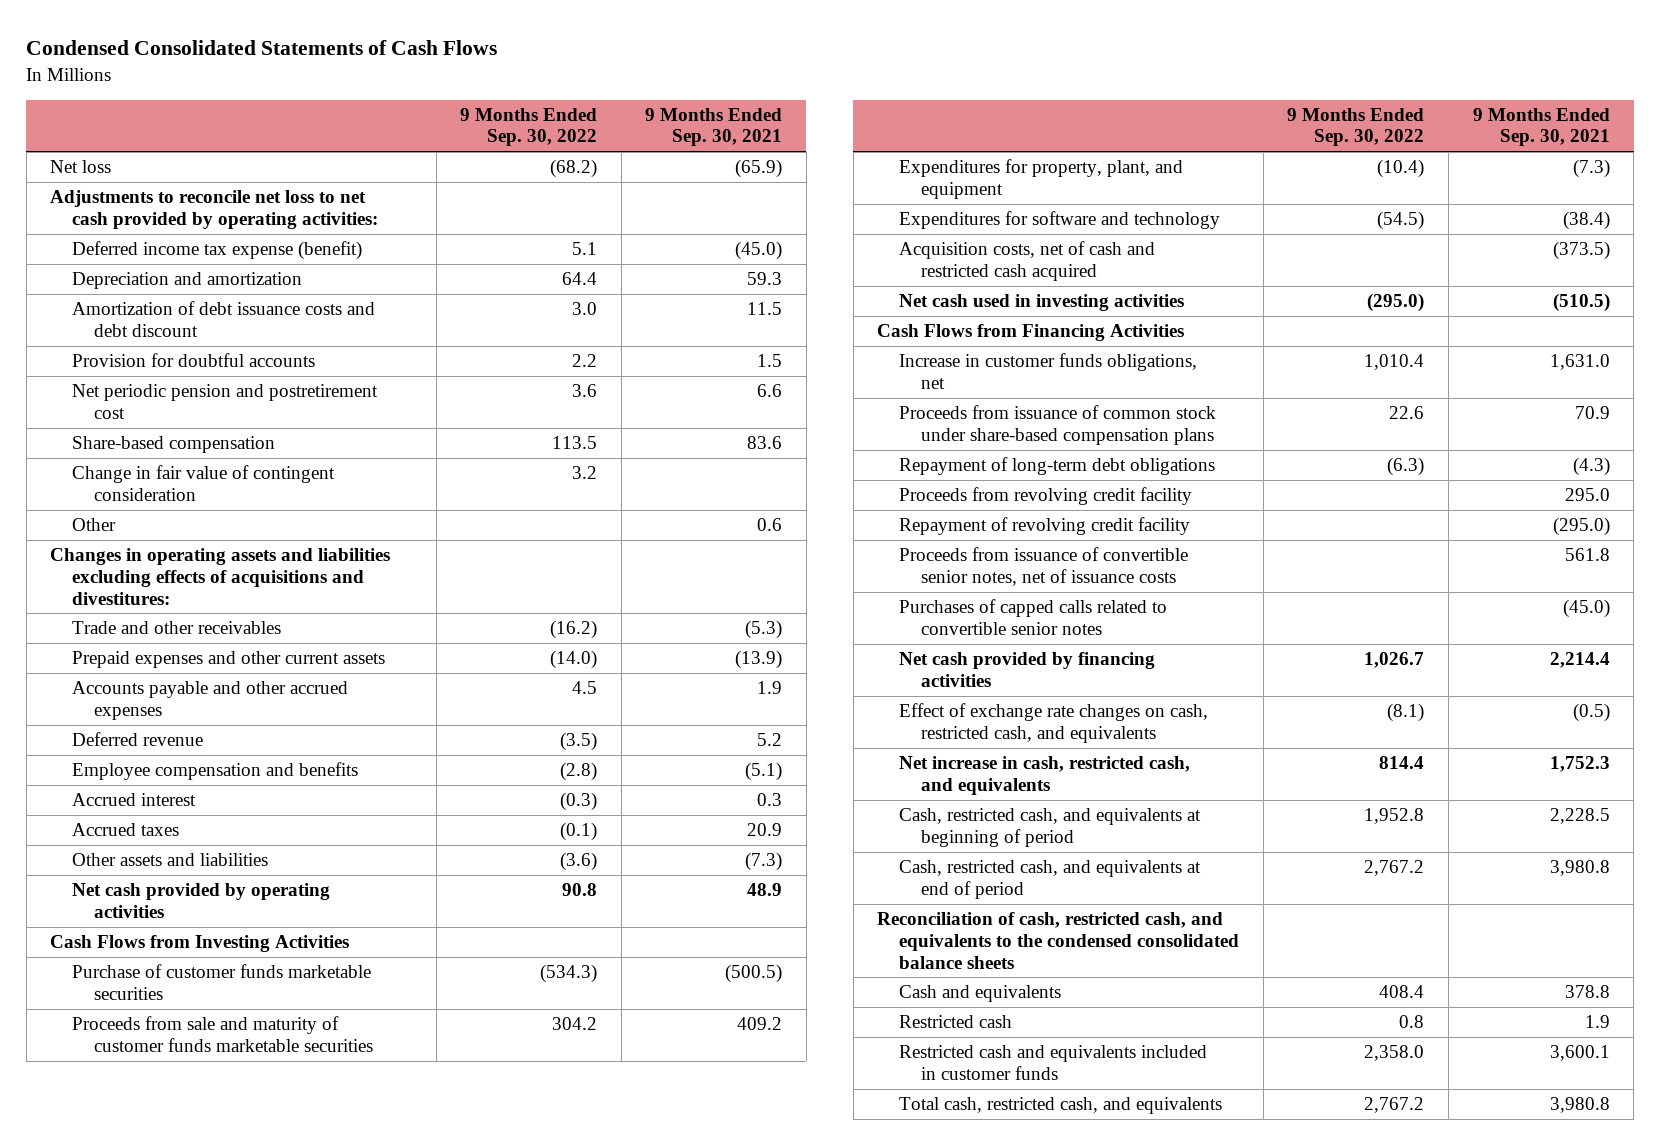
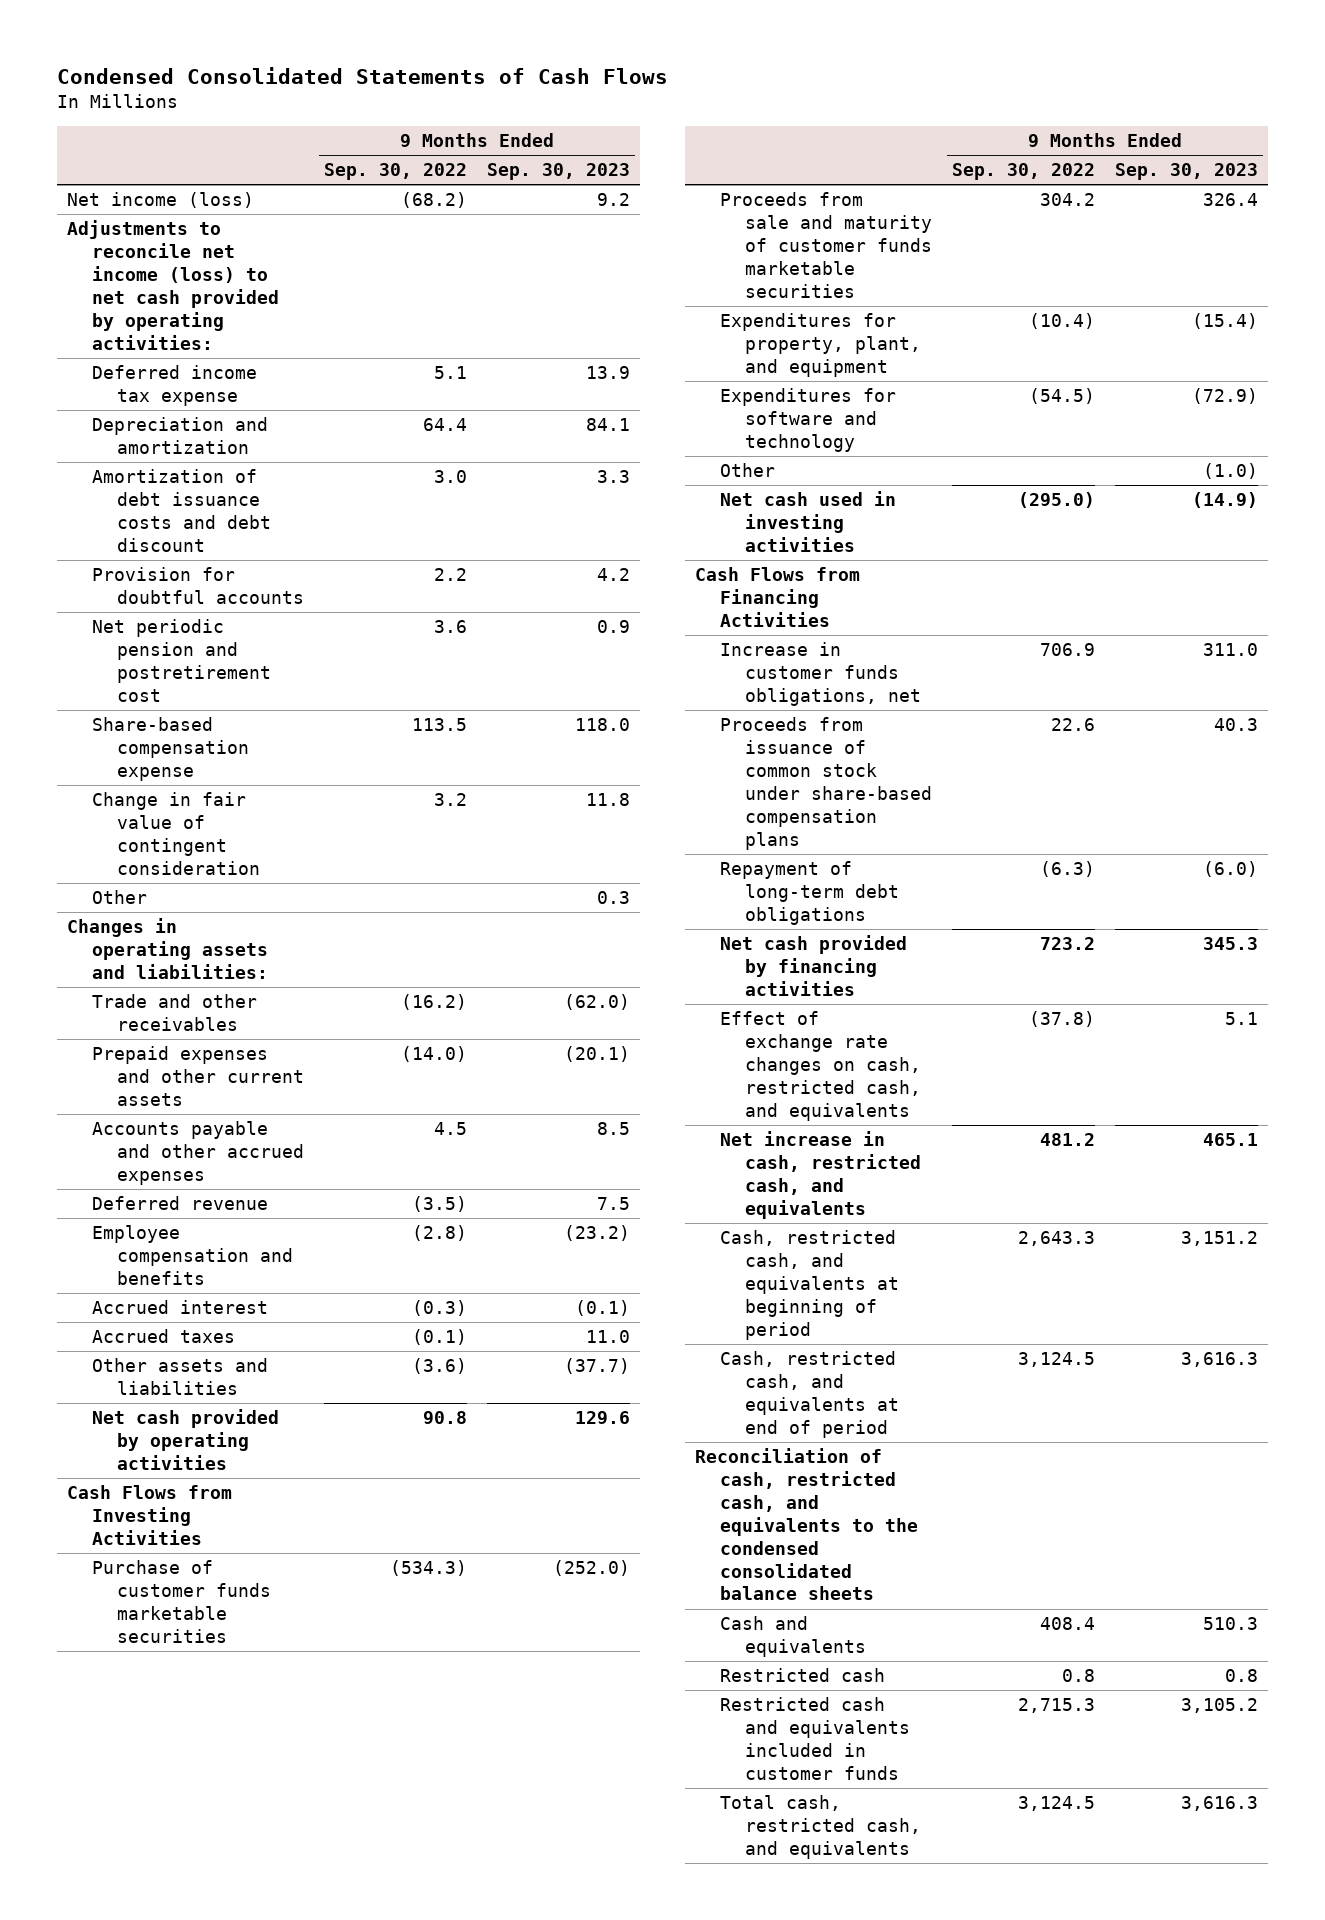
- | 9 Months Ended Sep. 30, 2022 | 9 Months Ended Sep. 30, 2021
+ | 9 Months Ended Sep. 30, 2022 | 9 Months Ended Sep. 30, 2023
- Net loss | (68.2) | (65.9)
- Adjustments to reconcile net loss to net cash provided by operating activities:
- Deferred income tax expense (benefit) | 5.1 | (45.0)
+ Net income (loss) | (68.2) | 9.2
+ Adjustments to reconcile net income (loss) to net cash provided by operating activities:
+ Deferred income tax expense | 5.1 | 13.9
- Share-based compensation | 113.5 | 83.6
+ Share-based compensation expense | 113.5 | 118.0
- Changes in operating assets and liabilities excluding effects of acquisitions and divestitures:
+ Changes in operating assets and liabilities:
- Acquisition costs, net of cash and restricted cash acquired | | (373.5)
+ Other | | (1.0)
- Increase in customer funds obligations, net | 1,010.4 | 1,631.0
+ Increase in customer funds obligations, net | 706.9 | 311.0
- Proceeds from revolving credit facility | | 295.0
- Repayment of revolving credit facility | | (295.0)
- Proceeds from issuance of convertible senior notes, net of issuance costs | | 561.8
- Purchases of capped calls related to convertible senior notes | | (45.0)
- Net cash provided by financing activities | 1,026.7 | 2,214.4
- Effect of exchange rate changes on cash, restricted cash, and equivalents | (8.1) | (0.5)
- Net increase in cash, restricted cash, and equivalents | 814.4 | 1,752.3
- Cash, restricted cash, and equivalents at beginning of period | 1,952.8 | 2,228.5
- Cash, restricted cash, and equivalents at end of period | 2,767.2 | 3,980.8
+ Net cash provided by financing activities | 723.2 | 345.3
+ Effect of exchange rate changes on cash, restricted cash, and equivalents | (37.8) | 5.1
+ Net increase in cash, restricted cash, and equivalents | 481.2 | 465.1
+ Cash, restricted cash, and equivalents at beginning of period | 2,643.3 | 3,151.2
+ Cash, restricted cash, and equivalents at end of period | 3,124.5 | 3,616.3
- Restricted cash and equivalents included in customer funds | 2,358.0 | 3,600.1
- Total cash, restricted cash, and equivalents | 2,767.2 | 3,980.8
+ Restricted cash and equivalents included in customer funds | 2,715.3 | 3,105.2
+ Total cash, restricted cash, and equivalents | 3,124.5 | 3,616.3

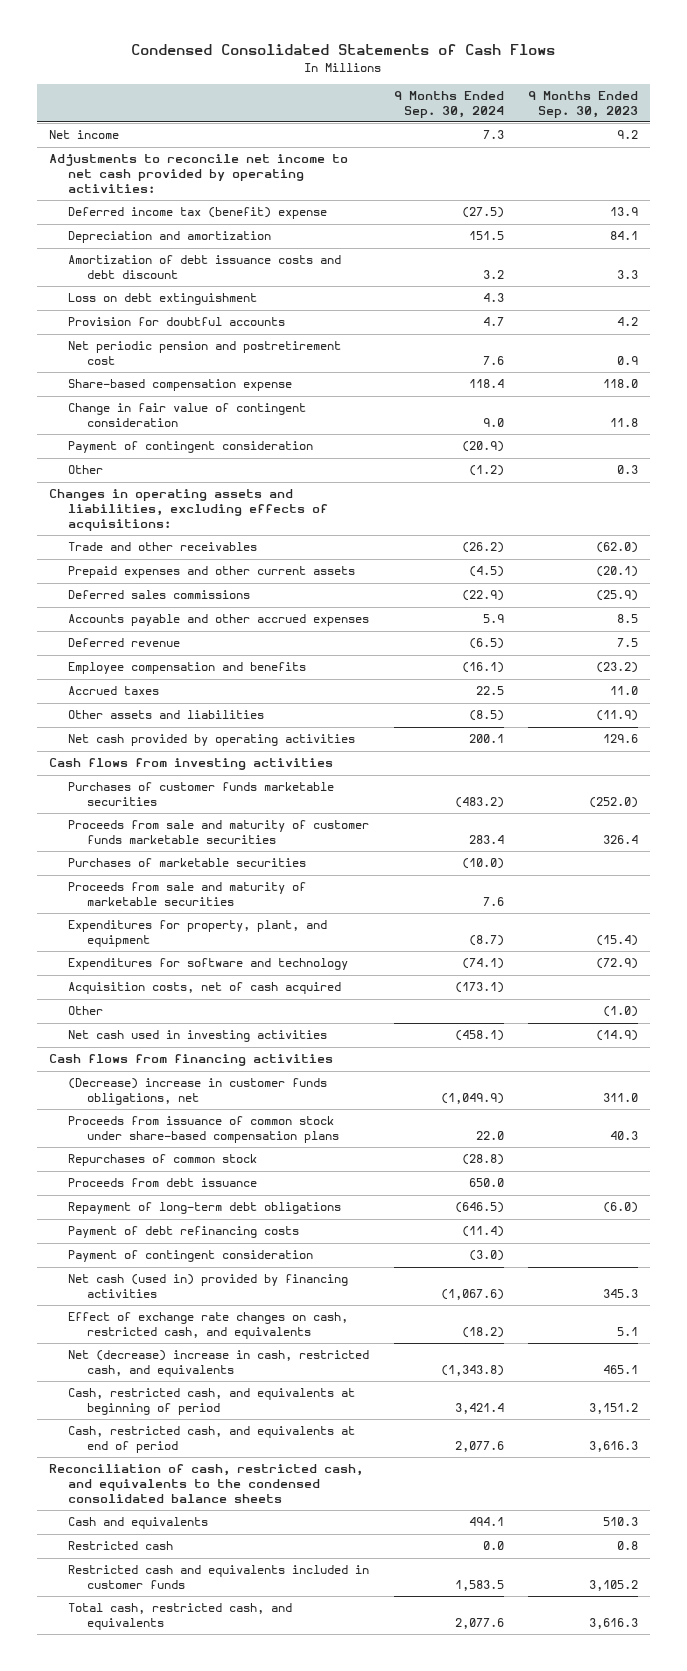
- | 9 Months Ended Sep. 30, 2022 | 9 Months Ended Sep. 30, 2023
+ | 9 Months Ended Sep. 30, 2024 | 9 Months Ended Sep. 30, 2023
- Net income (loss) | (68.2) | 9.2
- Adjustments to reconcile net income (loss) to net cash provided by operating activities:
- Deferred income tax expense | 5.1 | 13.9
+ Net income | 7.3 | 9.2
+ Adjustments to reconcile net income to net cash provided by operating activities:
+ Deferred income tax (benefit) expense | (27.5) | 13.9
+ Loss on debt extinguishment | 4.3 |
+ Payment of contingent consideration | (20.9) |
- Changes in operating assets and liabilities:
+ Changes in operating assets and liabilities, excluding effects of acquisitions:
+ Deferred sales commissions | (22.9) | (25.9)
- Accrued interest | (0.3) | (0.1)
- Other assets and liabilities | (3.6) | (37.7)
+ Other assets and liabilities | (8.5) | (11.9)
- Cash Flows from Investing Activities
- Purchase of customer funds marketable securities | (534.3) | (252.0)
+ Cash flows from investing activities
+ Purchases of customer funds marketable securities | (483.2) | (252.0)
+ Purchases of marketable securities | (10.0) |
+ Proceeds from sale and maturity of marketable securities | 7.6 |
+ Acquisition costs, net of cash acquired | (173.1) |
- Cash Flows from Financing Activities
- Increase in customer funds obligations, net | 706.9 | 311.0
+ Cash flows from financing activities
+ (Decrease) increase in customer funds obligations, net | (1,049.9) | 311.0
+ Repurchases of common stock | (28.8) |
+ Proceeds from debt issuance | 650.0 |
- Net cash provided by financing activities | 723.2 | 345.3
+ Payment of debt refinancing costs | (11.4) |
+ Payment of contingent consideration | (3.0) |
+ Net cash (used in) provided by financing activities | (1,067.6) | 345.3
- Net increase in cash, restricted cash, and equivalents | 481.2 | 465.1
+ Net (decrease) increase in cash, restricted cash, and equivalents | (1,343.8) | 465.1

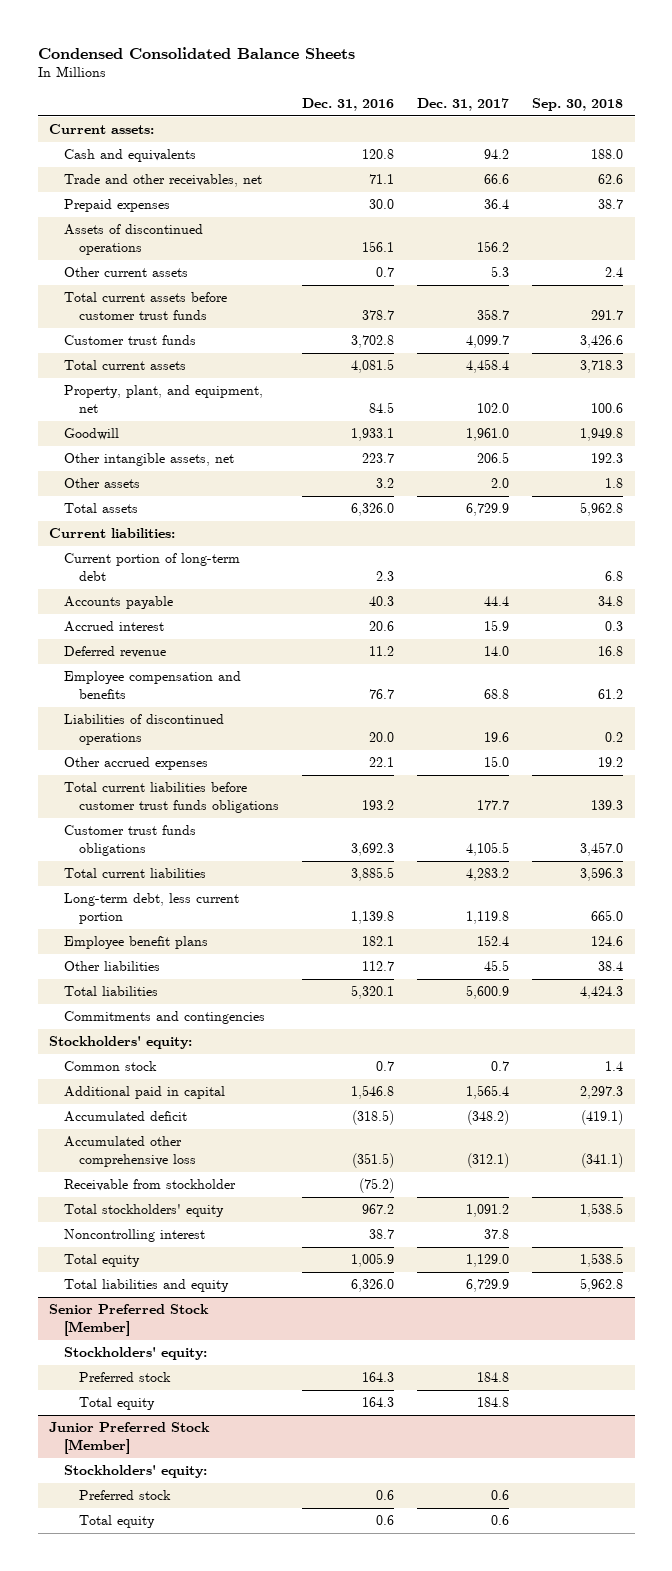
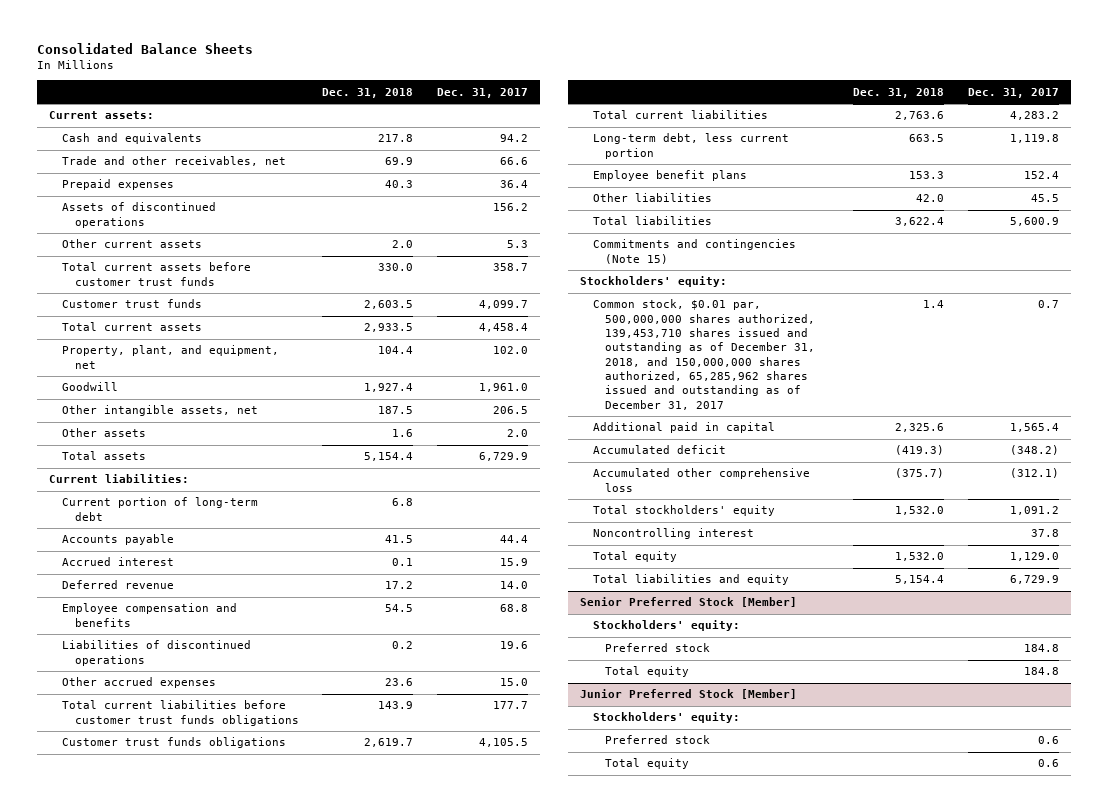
- Condensed Consolidated Balance Sheets
+ Consolidated Balance Sheets
- | Dec. 31, 2016 | Dec. 31, 2017 | Sep. 30, 2018
+ | Dec. 31, 2018 | Dec. 31, 2017
- Commitments and contingencies
+ Commitments and contingencies (Note 15)
- Common stock | 0.7 | 0.7 | 1.4
+ Common stock, $0.01 par, 500,000,000 shares authorized, 139,453,710 shares issued and outstanding as of December 31, 2018, and 150,000,000 shares authorized, 65,285,962 shares issued and outstanding as of December 31, 2017 | 1.4 | 0.7
- Receivable from stockholder | (75.2) | |

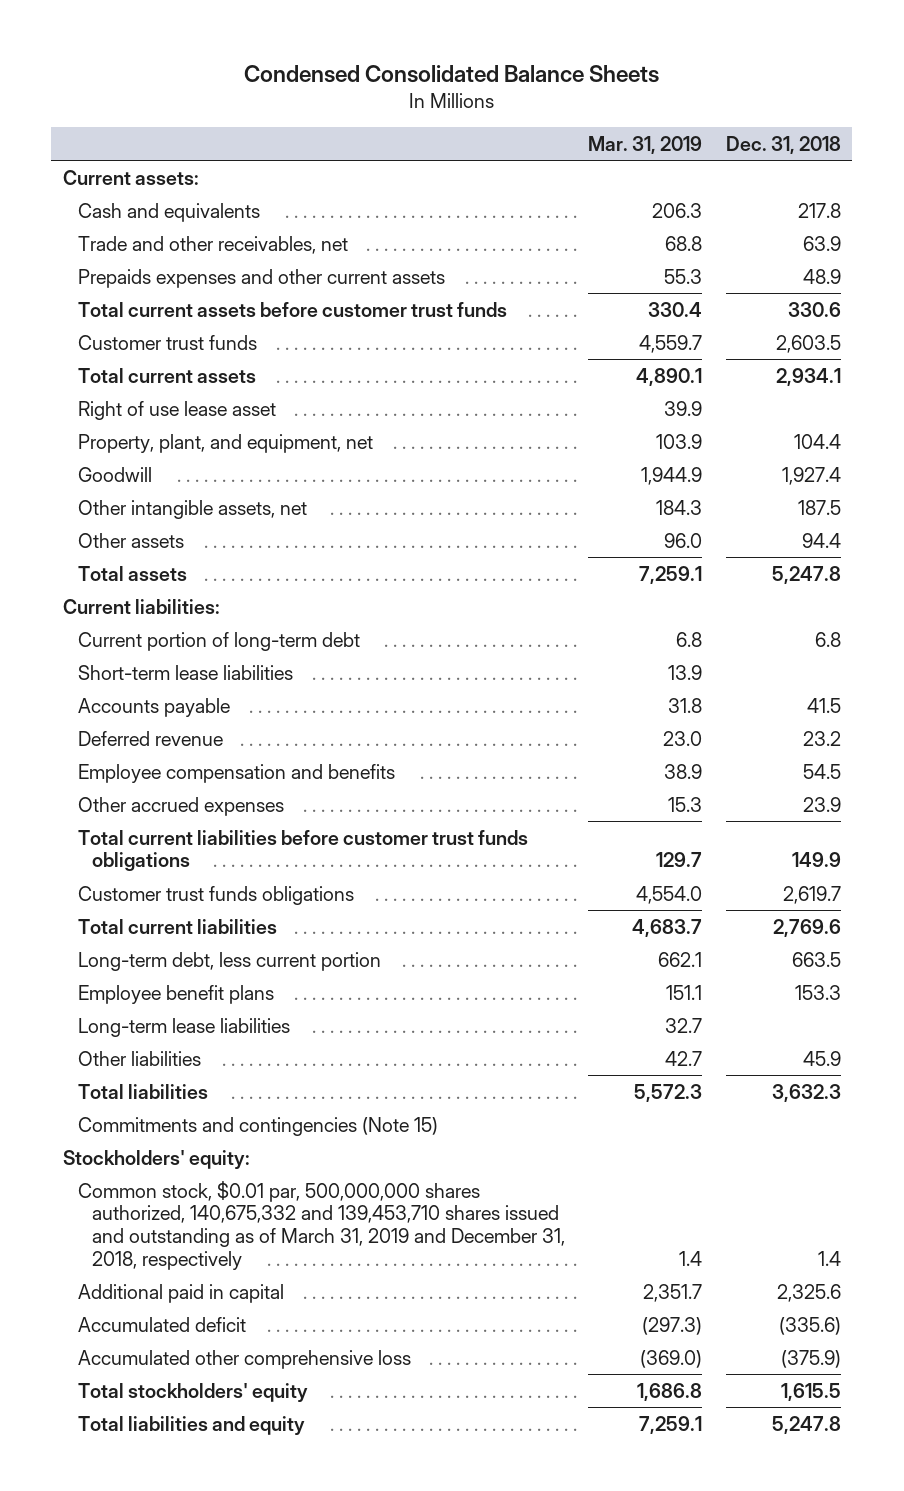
- Consolidated Balance Sheets
+ Condensed Consolidated Balance Sheets
- | Dec. 31, 2018 | Dec. 31, 2017
+ | Mar. 31, 2019 | Dec. 31, 2018
- Trade and other receivables, net | 69.9 | 66.6
- Prepaid expenses | 40.3 | 36.4
- Assets of discontinued operations | | 156.2
- Other current assets | 2.0 | 5.3
- Total current assets before customer trust funds | 330.0 | 358.7
+ Trade and other receivables, net | 68.8 | 63.9
+ Prepaids expenses and other current assets | 55.3 | 48.9
+ Total current assets before customer trust funds | 330.4 | 330.6
- Total current assets | 2,933.5 | 4,458.4
+ Total current assets | 4,890.1 | 2,934.1
+ Right of use lease asset | 39.9 |
- Other assets | 1.6 | 2.0
- Total assets | 5,154.4 | 6,729.9
+ Other assets | 96.0 | 94.4
+ Total assets | 7,259.1 | 5,247.8
+ Short-term lease liabilities | 13.9 |
- Accrued interest | 0.1 | 15.9
- Deferred revenue | 17.2 | 14.0
+ Deferred revenue | 23.0 | 23.2
- Liabilities of discontinued operations | 0.2 | 19.6
- Other accrued expenses | 23.6 | 15.0
- Total current liabilities before customer trust funds obligations | 143.9 | 177.7
+ Other accrued expenses | 15.3 | 23.9
+ Total current liabilities before customer trust funds obligations | 129.7 | 149.9
- Total current liabilities | 2,763.6 | 4,283.2
+ Total current liabilities | 4,683.7 | 2,769.6
- Other liabilities | 42.0 | 45.5
- Total liabilities | 3,622.4 | 5,600.9
+ Long-term lease liabilities | 32.7 |
+ Other liabilities | 42.7 | 45.9
+ Total liabilities | 5,572.3 | 3,632.3
- Common stock, $0.01 par, 500,000,000 shares authorized, 139,453,710 shares issued and outstanding as of December 31, 2018, and 150,000,000 shares authorized, 65,285,962 shares issued and outstanding as of December 31, 2017 | 1.4 | 0.7
+ Common stock, $0.01 par, 500,000,000 shares authorized, 140,675,332 and 139,453,710 shares issued and outstanding as of March 31, 2019 and December 31, 2018, respectively | 1.4 | 1.4
- Accumulated deficit | (419.3) | (348.2)
- Accumulated other comprehensive loss | (375.7) | (312.1)
- Total stockholders' equity | 1,532.0 | 1,091.2
- Noncontrolling interest | | 37.8
- Total equity | 1,532.0 | 1,129.0
- Total liabilities and equity | 5,154.4 | 6,729.9
- Senior Preferred Stock [Member]
- Stockholders' equity:
- Preferred stock | | 184.8
- Total equity | | 184.8
- Junior Preferred Stock [Member]
- Stockholders' equity:
- Preferred stock | | 0.6
- Total equity | | 0.6
+ Accumulated deficit | (297.3) | (335.6)
+ Accumulated other comprehensive loss | (369.0) | (375.9)
+ Total stockholders' equity | 1,686.8 | 1,615.5
+ Total liabilities and equity | 7,259.1 | 5,247.8

